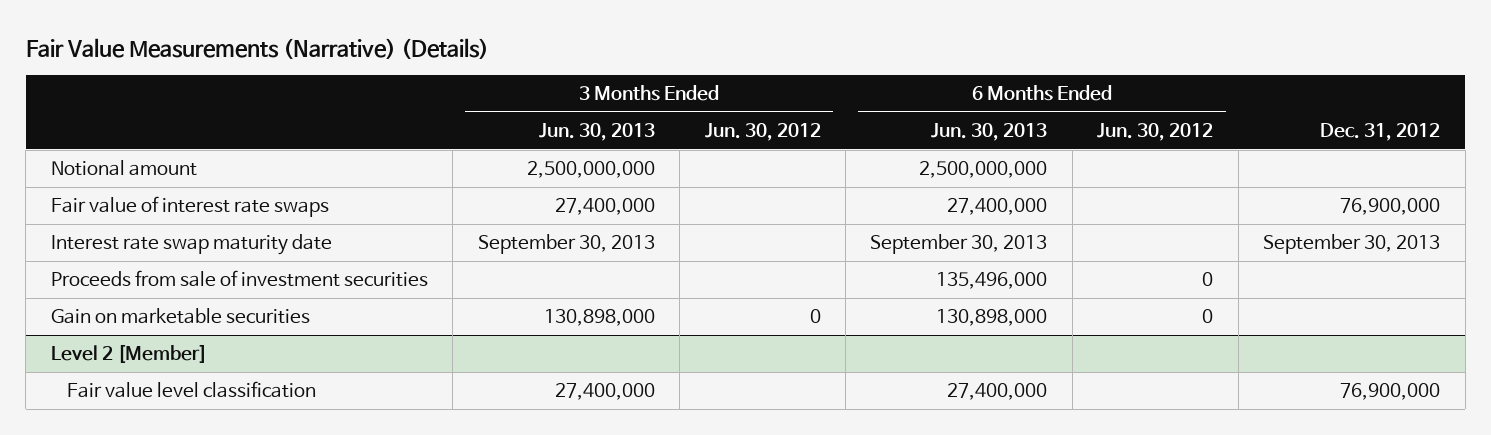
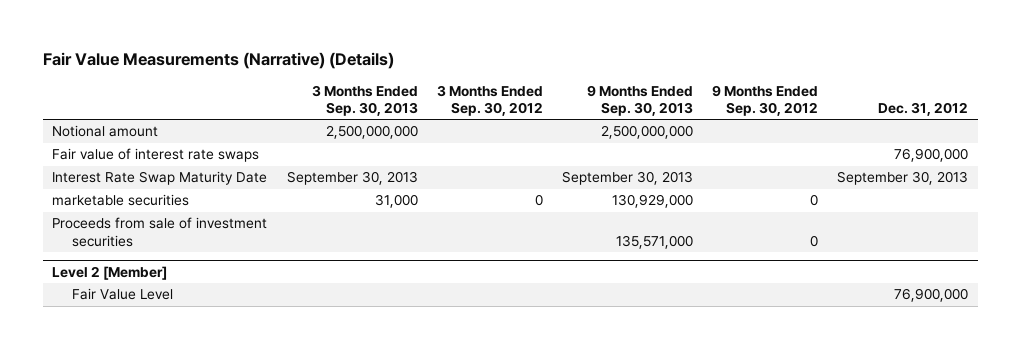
- | 3 Months Ended Jun. 30, 2013 | 3 Months Ended Jun. 30, 2012 | 6 Months Ended Jun. 30, 2013 | 6 Months Ended Jun. 30, 2012 | Dec. 31, 2012
+ | 3 Months Ended Sep. 30, 2013 | 3 Months Ended Sep. 30, 2012 | 9 Months Ended Sep. 30, 2013 | 9 Months Ended Sep. 30, 2012 | Dec. 31, 2012
- Interest rate swap maturity date | September 30, 2013 | | September 30, 2013 | | September 30, 2013
+ Interest Rate Swap Maturity Date | September 30, 2013 | | September 30, 2013 | | September 30, 2013
+ marketable securities | 31,000 | 0 | 130,929,000 | 0 |
- Gain on marketable securities | 130,898,000 | 0 | 130,898,000 | 0 |
@ Level 2 [Member]
- Fair value level classification | 27,400,000 | | 27,400,000 | | 76,900,000
+ Fair Value Level | | | | | 76,900,000

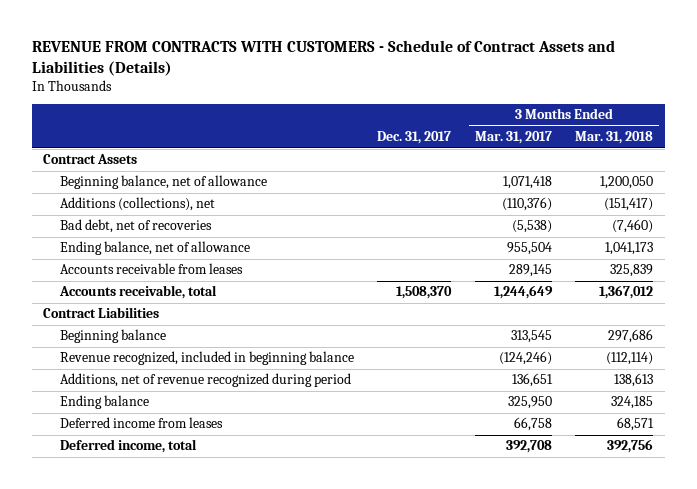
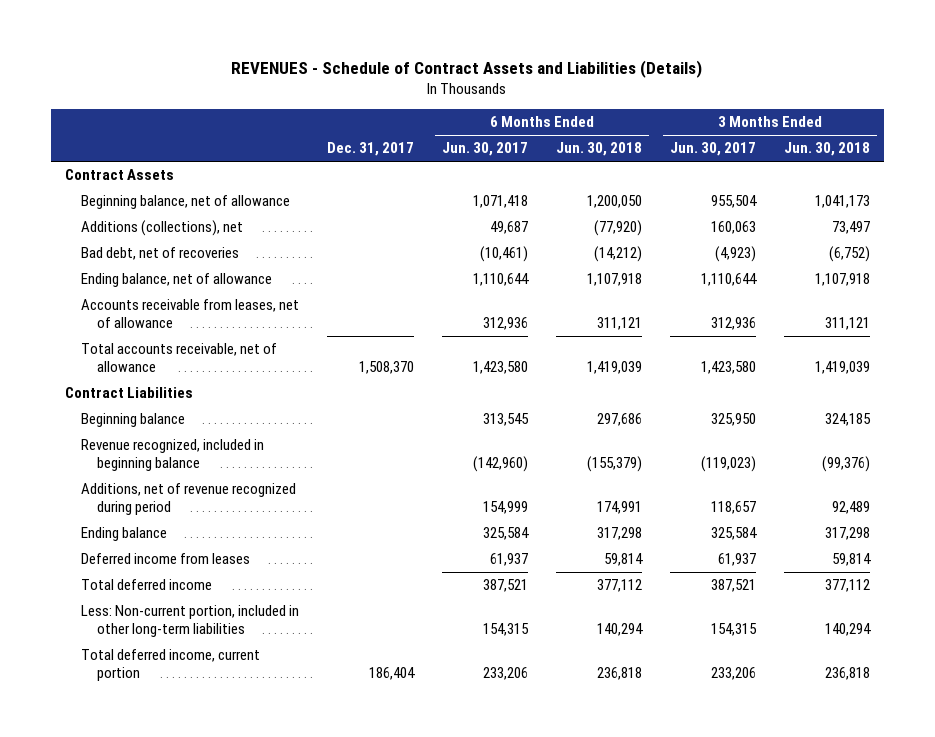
- REVENUE FROM CONTRACTS WITH CUSTOMERS - Schedule of Contract Assets and Liabilities (Details)
+ REVENUES - Schedule of Contract Assets and Liabilities (Details)
- | Dec. 31, 2017 | 3 Months Ended Mar. 31, 2017 | 3 Months Ended Mar. 31, 2018
+ | Dec. 31, 2017 | 6 Months Ended Jun. 30, 2017 | 6 Months Ended Jun. 30, 2018 | 3 Months Ended Jun. 30, 2017 | 3 Months Ended Jun. 30, 2018
- Accounts receivable from leases | | 289,145 | 325,839
- Accounts receivable, total | 1,508,370 | 1,244,649 | 1,367,012
+ Accounts receivable from leases, net of allowance | | 312,936 | 311,121 | 312,936 | 311,121
+ Total accounts receivable, net of allowance | 1,508,370 | 1,423,580 | 1,419,039 | 1,423,580 | 1,419,039
- Deferred income, total | | 392,708 | 392,756
+ Total deferred income | | 387,521 | 377,112 | 387,521 | 377,112
+ Less: Non-current portion, included in other long-term liabilities | | 154,315 | 140,294 | 154,315 | 140,294
+ Total deferred income, current portion | 186,404 | 233,206 | 236,818 | 233,206 | 236,818

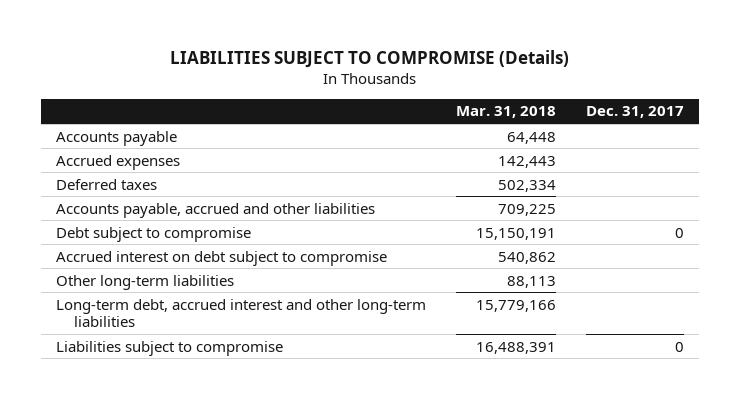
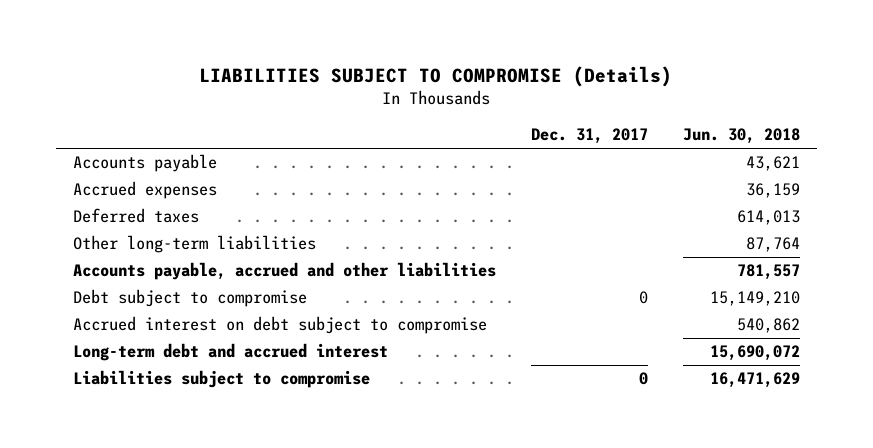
- | Mar. 31, 2018 | Dec. 31, 2017
+ | Dec. 31, 2017 | Jun. 30, 2018
moved up: Other long-term liabilities | | 87,764
- Long-term debt, accrued interest and other long-term liabilities | 15,779,166 |
+ Long-term debt and accrued interest | | 15,690,072

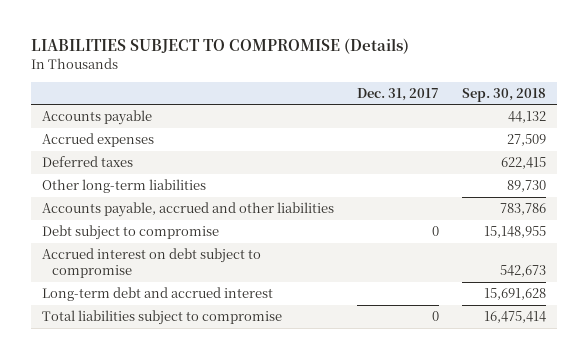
- | Dec. 31, 2017 | Jun. 30, 2018
+ | Dec. 31, 2017 | Sep. 30, 2018
- Liabilities subject to compromise | 0 | 16,471,629
+ Total liabilities subject to compromise | 0 | 16,475,414

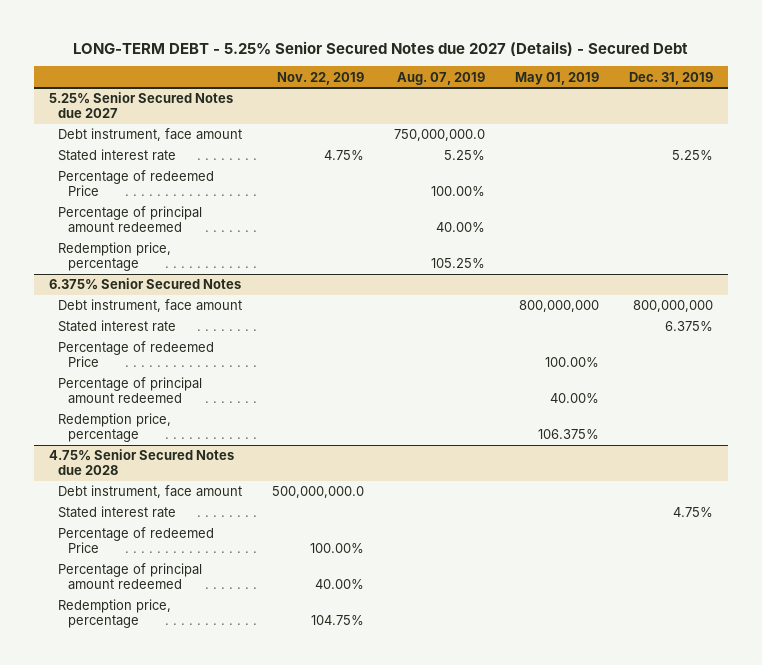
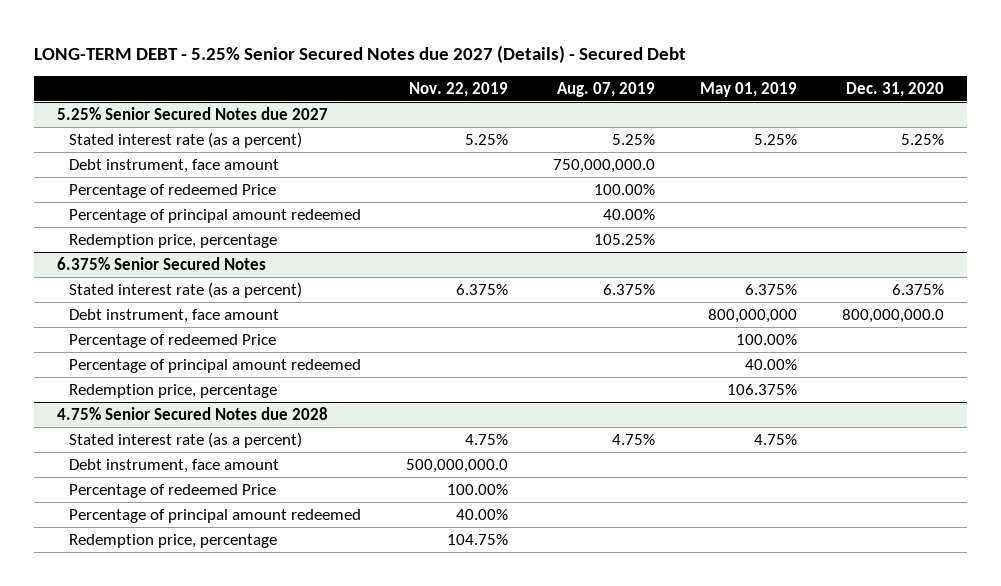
- | Nov. 22, 2019 | Aug. 07, 2019 | May 01, 2019 | Dec. 31, 2019
+ | Nov. 22, 2019 | Aug. 07, 2019 | May 01, 2019 | Dec. 31, 2020
@ 5.25% Senior Secured Notes due 2027
+ Stated interest rate (as a percent) | 5.25% | 5.25% | 5.25% | 5.25%
- Stated interest rate | 4.75% | 5.25% | | 5.25%
@ 6.375% Senior Secured Notes
+ Stated interest rate (as a percent) | 6.375% | 6.375% | 6.375% | 6.375%
- Stated interest rate | | | | 6.375%
@ 4.75% Senior Secured Notes due 2028
+ Stated interest rate (as a percent) | 4.75% | 4.75% | 4.75% |
- Stated interest rate | | | | 4.75%

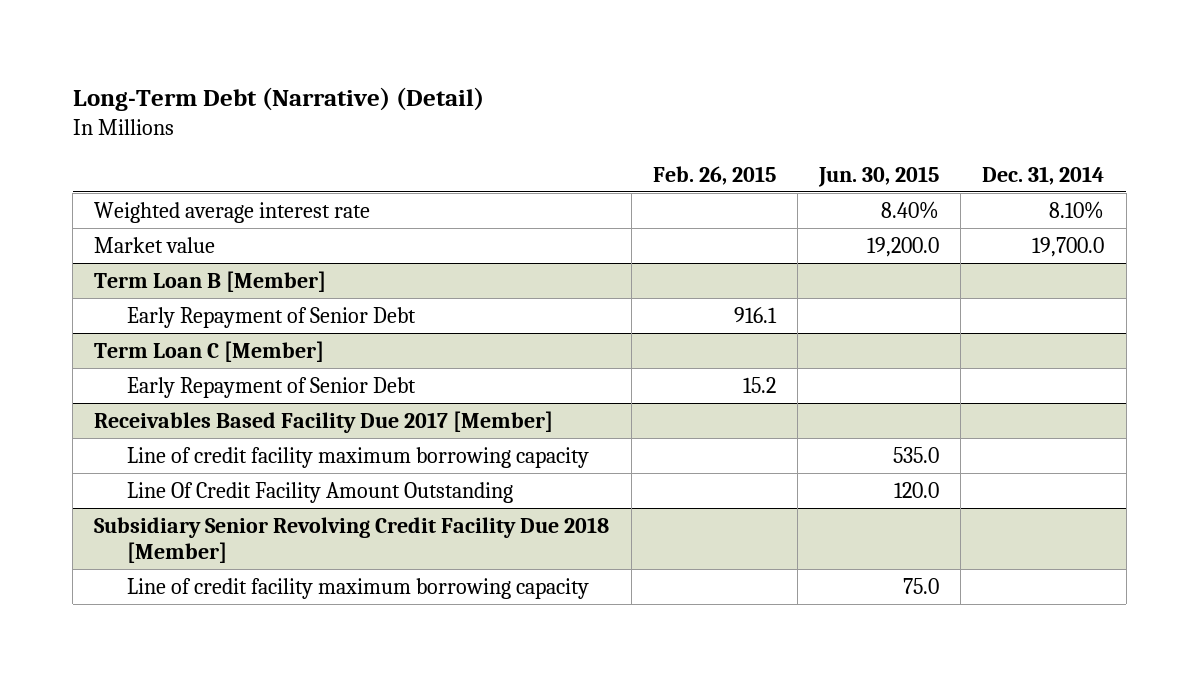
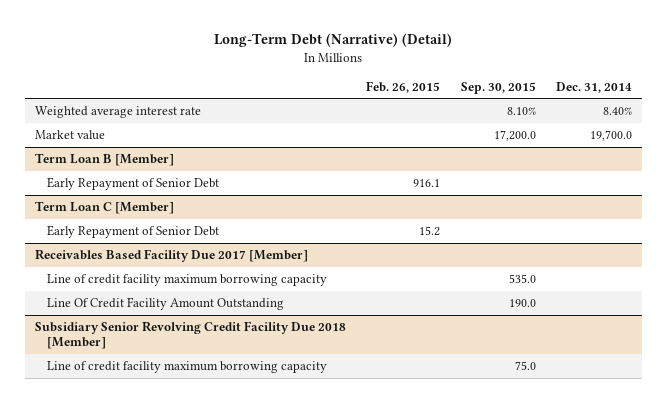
- | Feb. 26, 2015 | Jun. 30, 2015 | Dec. 31, 2014
+ | Feb. 26, 2015 | Sep. 30, 2015 | Dec. 31, 2014
- Weighted average interest rate | | 8.40% | 8.10%
+ Weighted average interest rate | | 8.10% | 8.40%

